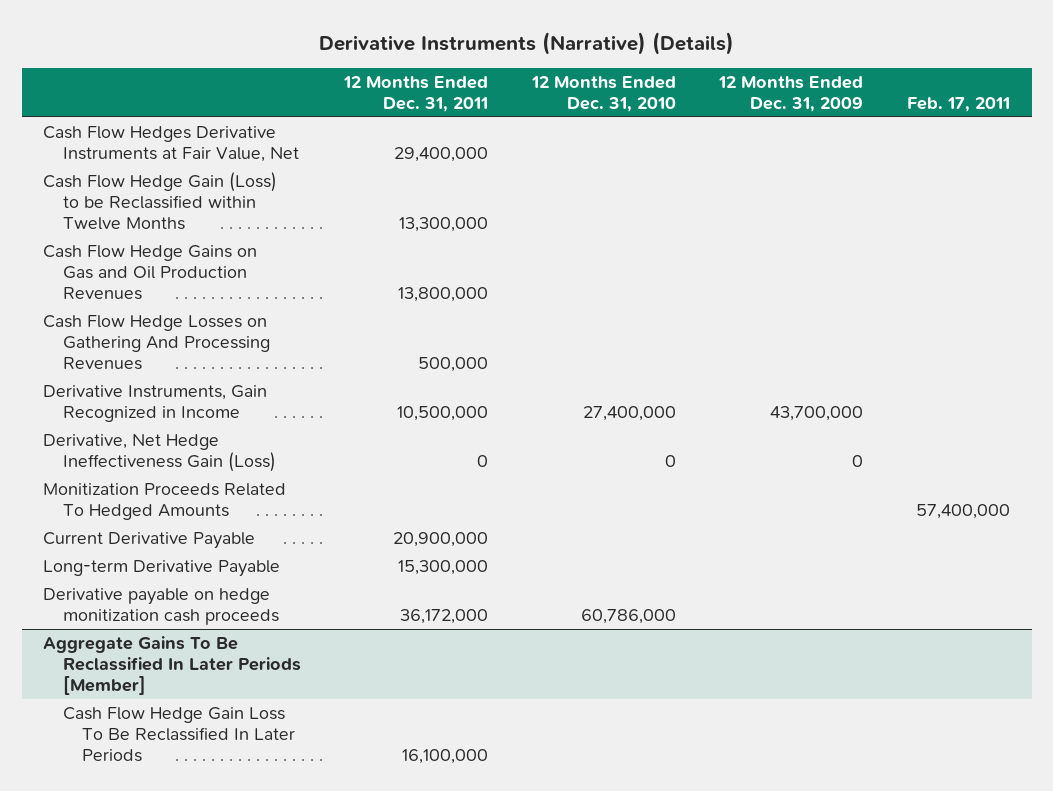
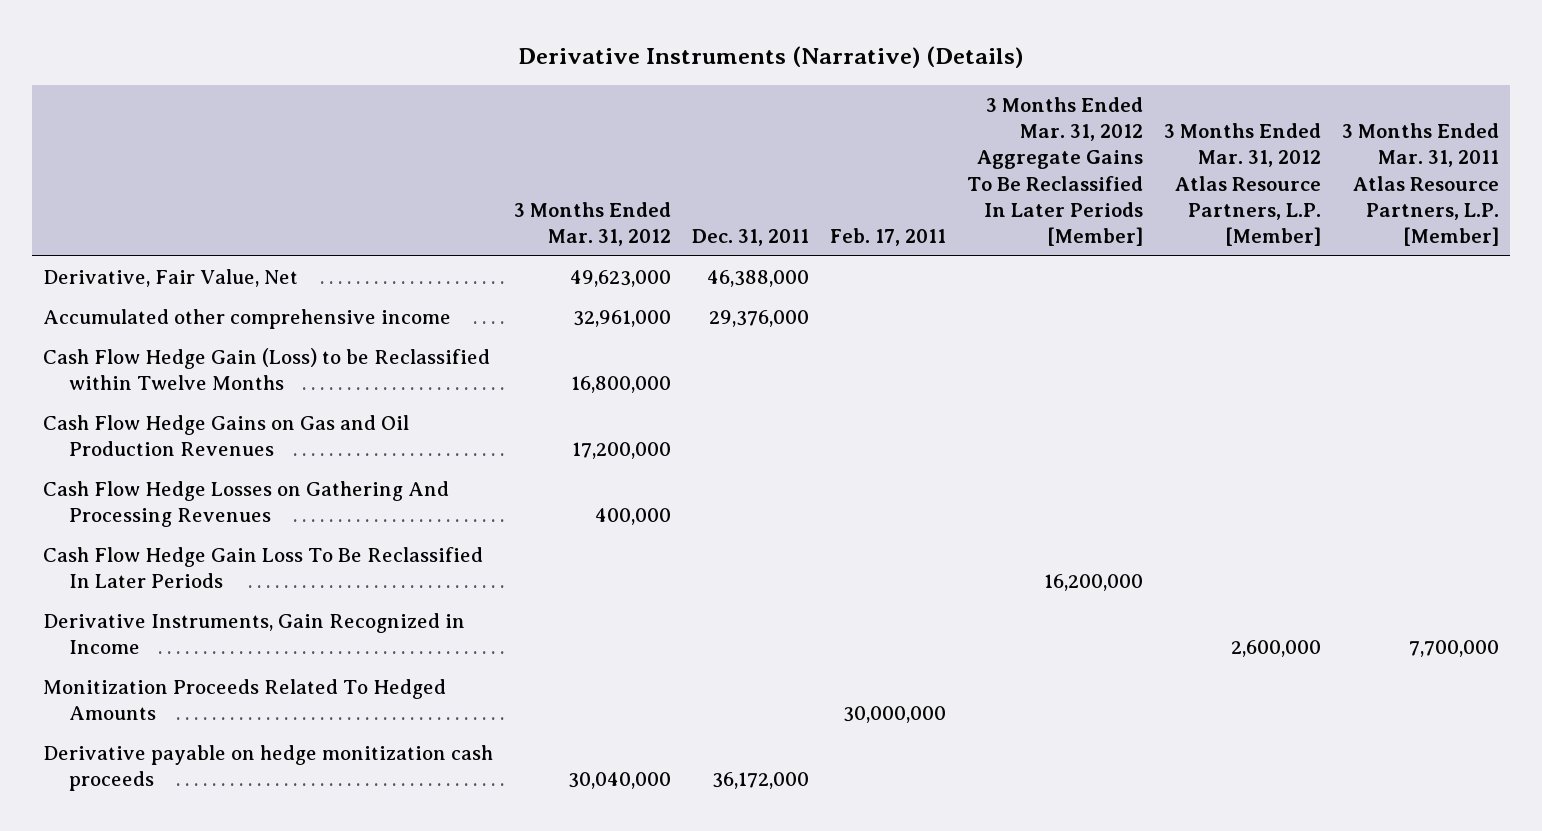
- | 12 Months Ended Dec. 31, 2011 | 12 Months Ended Dec. 31, 2010 | 12 Months Ended Dec. 31, 2009 | Feb. 17, 2011
+ | 3 Months Ended Mar. 31, 2012 | Dec. 31, 2011 | Feb. 17, 2011 | 3 Months Ended Mar. 31, 2012 Aggregate Gains To Be Reclassified In Later Periods [Member] | 3 Months Ended Mar. 31, 2012 Atlas Resource Partners, L.P. [Member] | 3 Months Ended Mar. 31, 2011 Atlas Resource Partners, L.P. [Member]
- Cash Flow Hedges Derivative Instruments at Fair Value, Net | 29,400,000 | | |
+ Derivative, Fair Value, Net | 49,623,000 | 46,388,000 | | | |
+ Accumulated other comprehensive income | 32,961,000 | 29,376,000 | | | |
+ Cash Flow Hedge Gain Loss To Be Reclassified In Later Periods | | | | 16,200,000 | |
- Derivative, Net Hedge Ineffectiveness Gain (Loss) | 0 | 0 | 0 |
- Monitization Proceeds Related To Hedged Amounts | | | | 57,400,000
- Current Derivative Payable | 20,900,000 | | |
- Long-term Derivative Payable | 15,300,000 | | |
+ Monitization Proceeds Related To Hedged Amounts | | | 30,000,000 | | |
- Aggregate Gains To Be Reclassified In Later Periods [Member]
- Cash Flow Hedge Gain Loss To Be Reclassified In Later Periods | 16,100,000 | | |

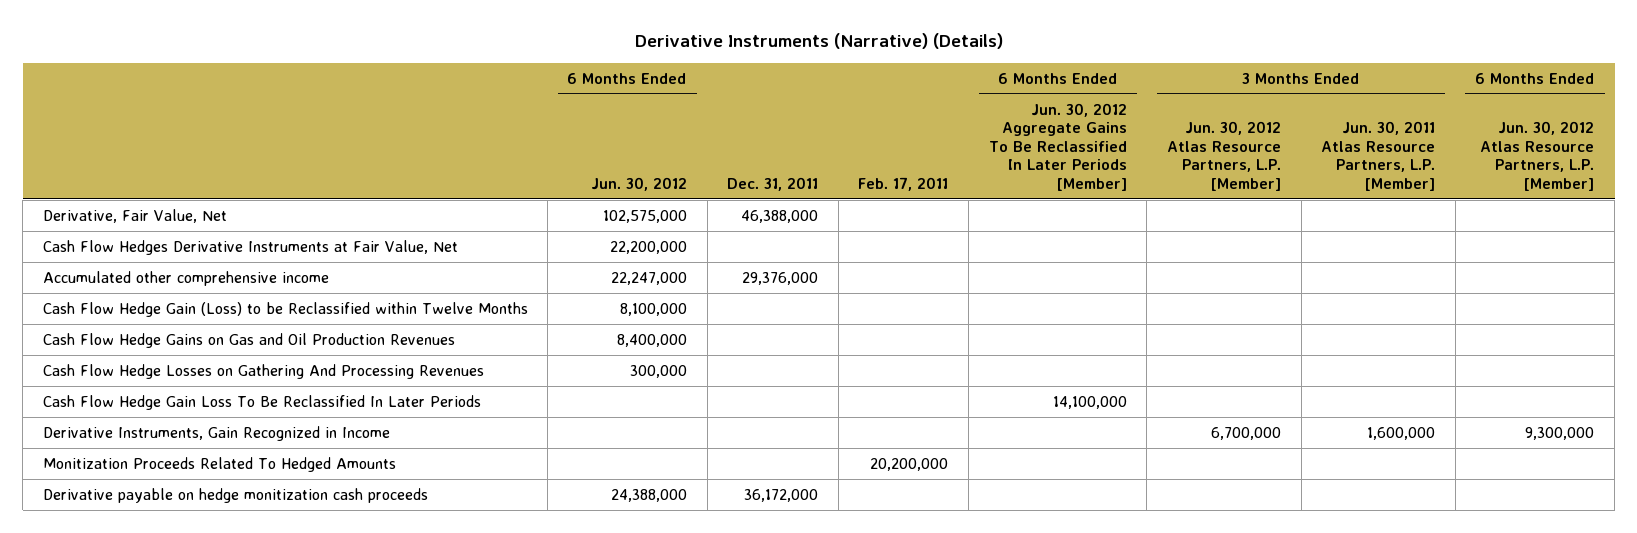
- | 3 Months Ended Mar. 31, 2012 | Dec. 31, 2011 | Feb. 17, 2011 | 3 Months Ended Mar. 31, 2012 Aggregate Gains To Be Reclassified In Later Periods [Member] | 3 Months Ended Mar. 31, 2012 Atlas Resource Partners, L.P. [Member] | 3 Months Ended Mar. 31, 2011 Atlas Resource Partners, L.P. [Member]
+ | 6 Months Ended Jun. 30, 2012 | Dec. 31, 2011 | Feb. 17, 2011 | 6 Months Ended Jun. 30, 2012 Aggregate Gains To Be Reclassified In Later Periods [Member] | 3 Months Ended Jun. 30, 2012 Atlas Resource Partners, L.P. [Member] | 3 Months Ended Jun. 30, 2011 Atlas Resource Partners, L.P. [Member] | 6 Months Ended Jun. 30, 2012 Atlas Resource Partners, L.P. [Member]
+ Cash Flow Hedges Derivative Instruments at Fair Value, Net | 22,200,000 | | | | | |
- Monitization Proceeds Related To Hedged Amounts | | | 30,000,000 | | |
+ Monitization Proceeds Related To Hedged Amounts | | | 20,200,000 | | | |

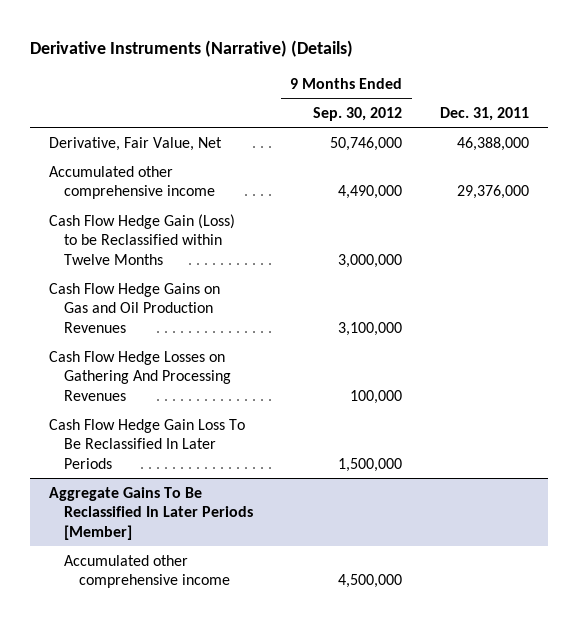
- | 6 Months Ended Jun. 30, 2012 | Dec. 31, 2011 | Feb. 17, 2011 | 6 Months Ended Jun. 30, 2012 Aggregate Gains To Be Reclassified In Later Periods [Member] | 3 Months Ended Jun. 30, 2012 Atlas Resource Partners, L.P. [Member] | 3 Months Ended Jun. 30, 2011 Atlas Resource Partners, L.P. [Member] | 6 Months Ended Jun. 30, 2012 Atlas Resource Partners, L.P. [Member]
+ | 9 Months Ended Sep. 30, 2012 | Dec. 31, 2011
- Cash Flow Hedges Derivative Instruments at Fair Value, Net | 22,200,000 | | | | | |
- Derivative Instruments, Gain Recognized in Income | | | | | 6,700,000 | 1,600,000 | 9,300,000
- Monitization Proceeds Related To Hedged Amounts | | | 20,200,000 | | | |
- Derivative payable on hedge monitization cash proceeds | 24,388,000 | 36,172,000 | | | | |
+ Aggregate Gains To Be Reclassified In Later Periods [Member]
+ Accumulated other comprehensive income | 4,500,000 |

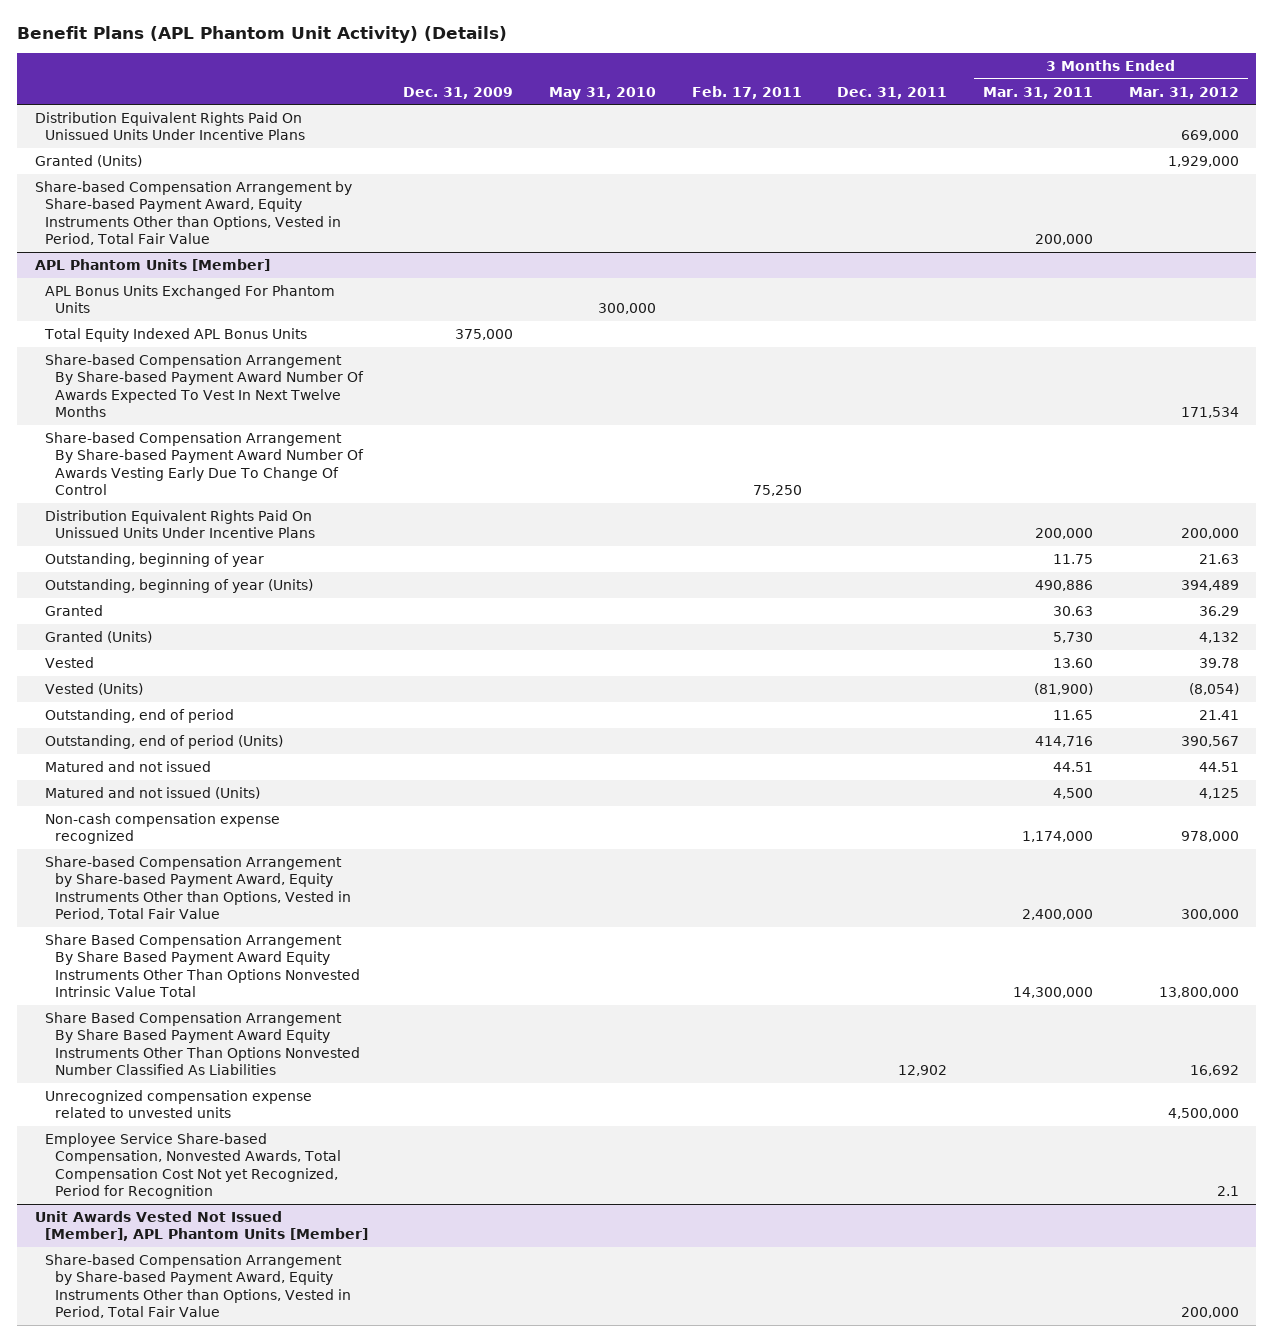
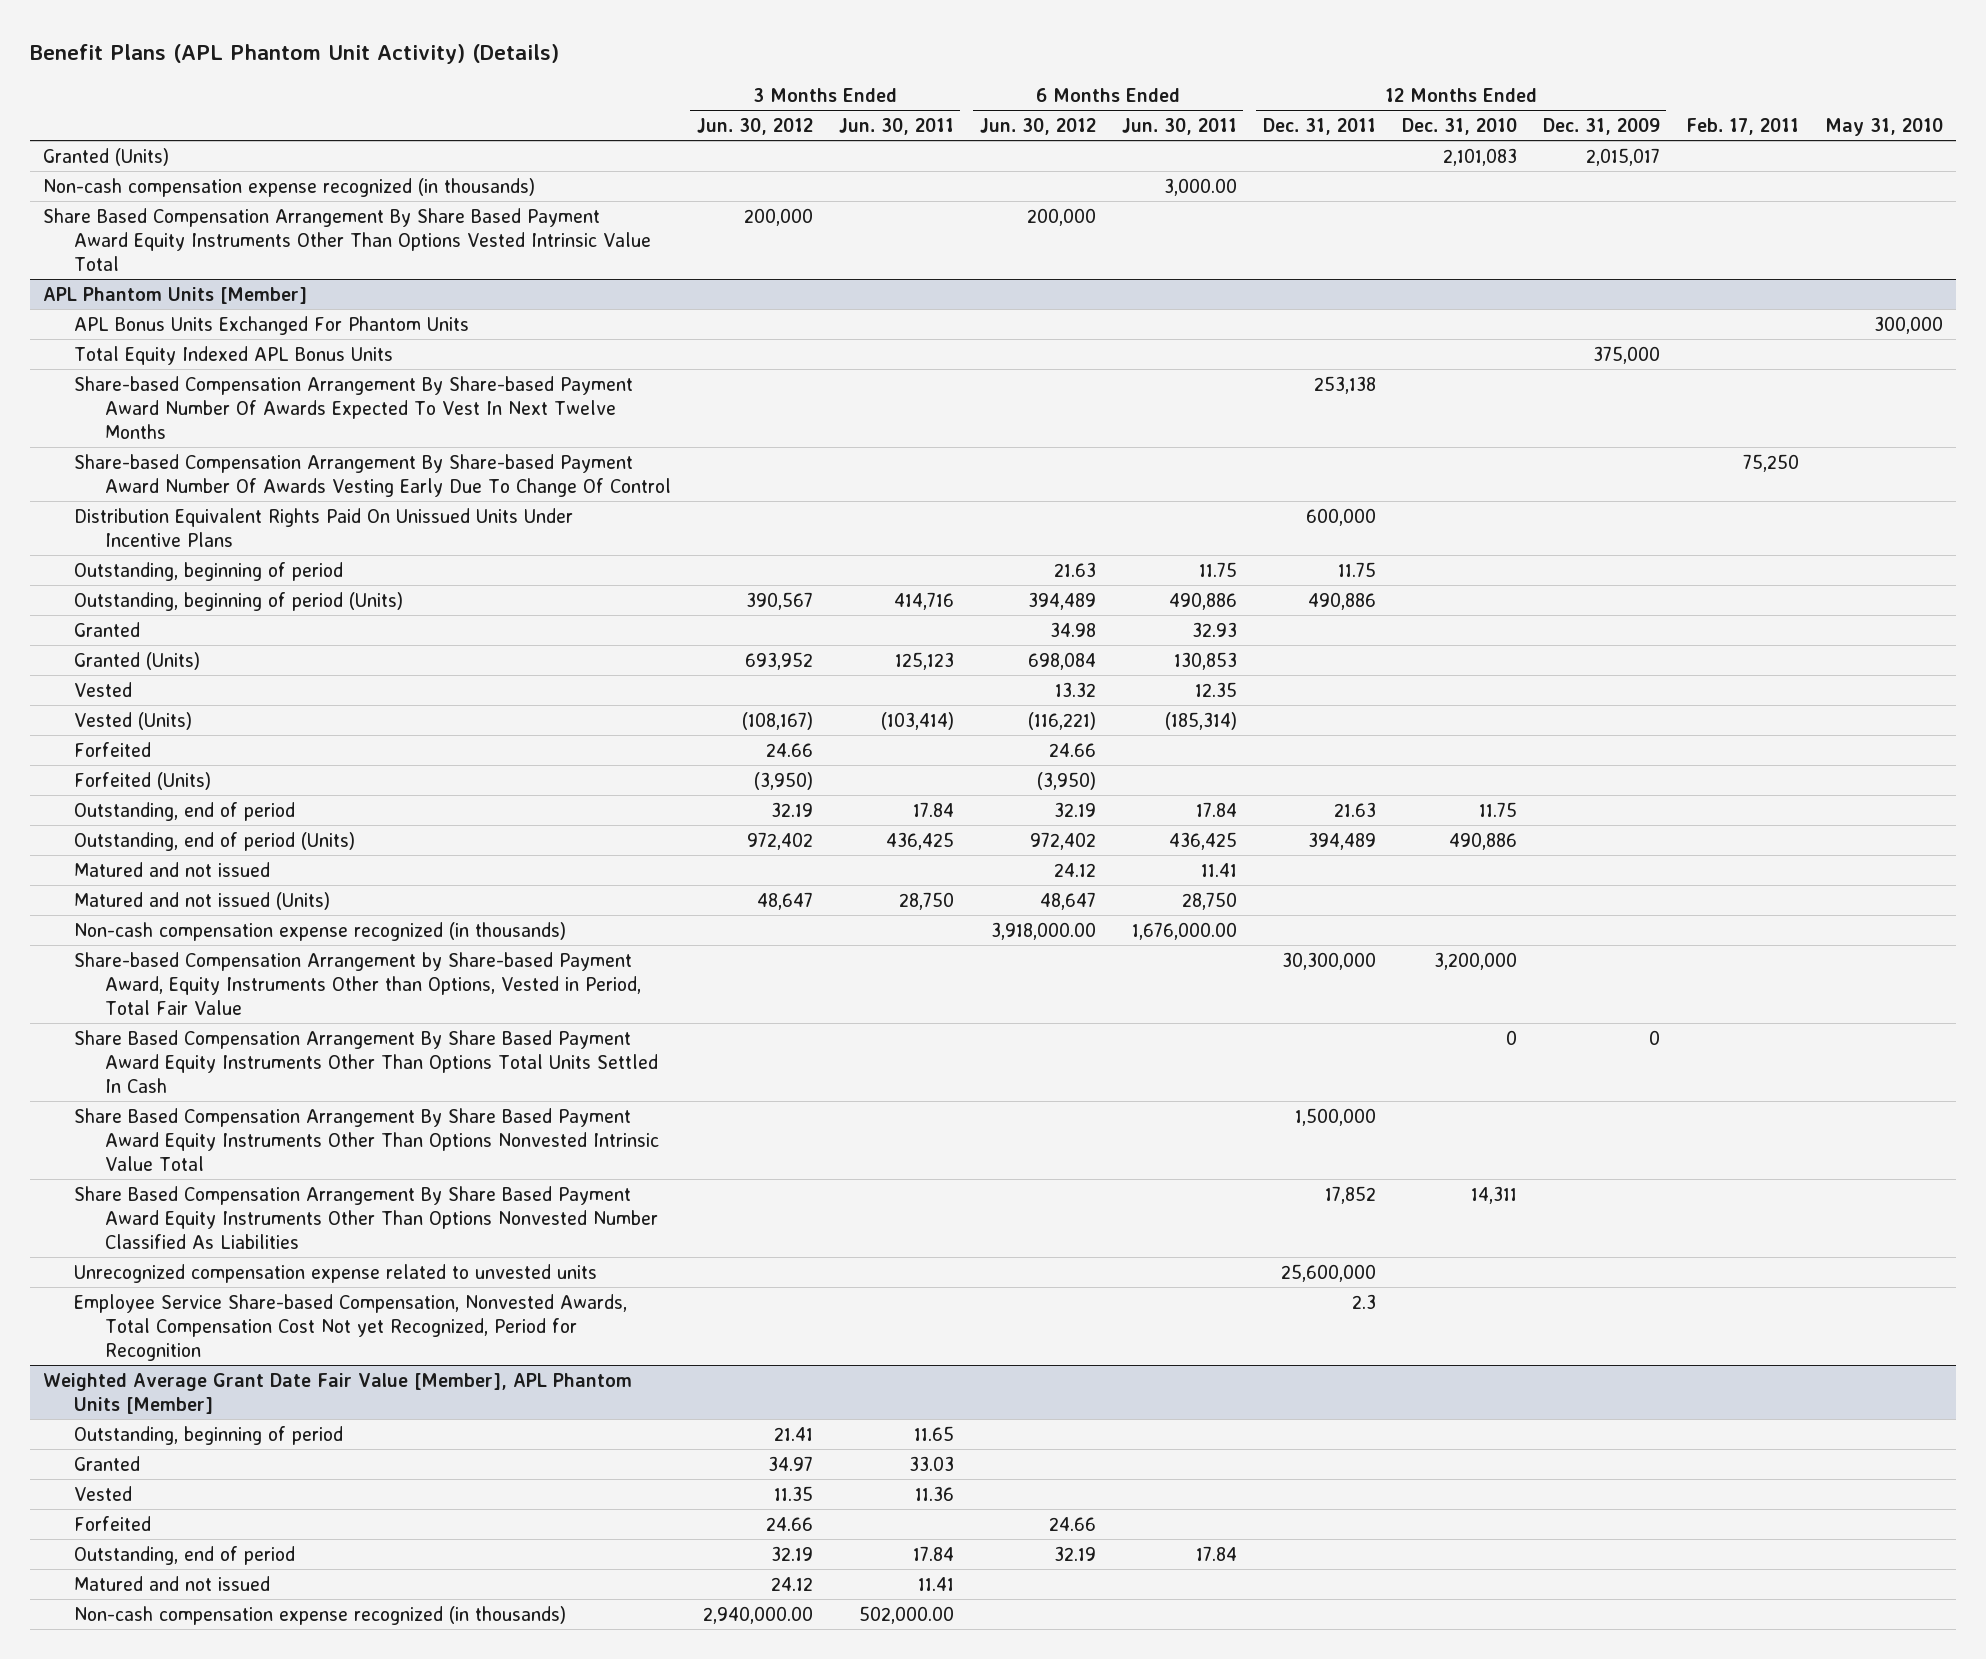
- | Dec. 31, 2009 | May 31, 2010 | Feb. 17, 2011 | Dec. 31, 2011 | 3 Months Ended Mar. 31, 2011 | 3 Months Ended Mar. 31, 2012
+ | 3 Months Ended Jun. 30, 2012 | 3 Months Ended Jun. 30, 2011 | 6 Months Ended Jun. 30, 2012 | 6 Months Ended Jun. 30, 2011 | 12 Months Ended Dec. 31, 2011 | 12 Months Ended Dec. 31, 2010 | 12 Months Ended Dec. 31, 2009 | Feb. 17, 2011 | May 31, 2010
- Distribution Equivalent Rights Paid On Unissued Units Under Incentive Plans | | | | | | 669,000
- Share-based Compensation Arrangement by Share-based Payment Award, Equity Instruments Other than Options, Vested in Period, Total Fair Value | | | | | 200,000 |
+ Non-cash compensation expense recognized (in thousands) | | | | 3,000.00 | | | | |
+ Share Based Compensation Arrangement By Share Based Payment Award Equity Instruments Other Than Options Vested Intrinsic Value Total | 200,000 | | 200,000 | | | | | |
@ APL Phantom Units [Member]
- Outstanding, beginning of year | | | | | 11.75 | 21.63
- Outstanding, beginning of year (Units) | | | | | 490,886 | 394,489
+ Outstanding, beginning of period | | | 21.63 | 11.75 | 11.75 | | | |
+ Outstanding, beginning of period (Units) | 390,567 | 414,716 | 394,489 | 490,886 | 490,886 | | | |
+ Forfeited | 24.66 | | 24.66 | | | | | |
+ Forfeited (Units) | (3,950) | | (3,950) | | | | | |
- Non-cash compensation expense recognized | | | | | 1,174,000 | 978,000
+ Non-cash compensation expense recognized (in thousands) | | | 3,918,000.00 | 1,676,000.00 | | | | |
+ Share Based Compensation Arrangement By Share Based Payment Award Equity Instruments Other Than Options Total Units Settled In Cash | | | | | | 0 | 0 | |
- Unit Awards Vested Not Issued [Member], APL Phantom Units [Member]
- Share-based Compensation Arrangement by Share-based Payment Award, Equity Instruments Other than Options, Vested in Period, Total Fair Value | | | | | | 200,000
+ Weighted Average Grant Date Fair Value [Member], APL Phantom Units [Member]
+ Outstanding, beginning of period | 21.41 | 11.65 | | | | | | |
+ Granted | 34.97 | 33.03 | | | | | | |
+ Vested | 11.35 | 11.36 | | | | | | |
+ Forfeited | 24.66 | | 24.66 | | | | | |
+ Outstanding, end of period | 32.19 | 17.84 | 32.19 | 17.84 | | | | |
+ Matured and not issued | 24.12 | 11.41 | | | | | | |
+ Non-cash compensation expense recognized (in thousands) | 2,940,000.00 | 502,000.00 | | | | | | |

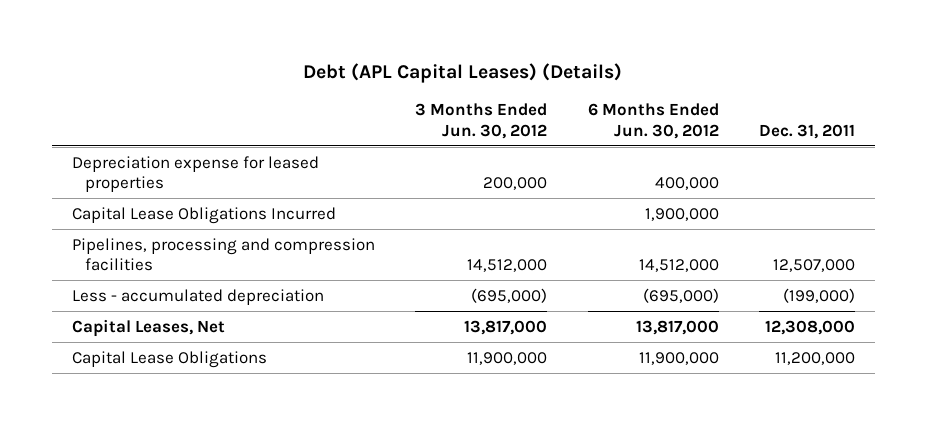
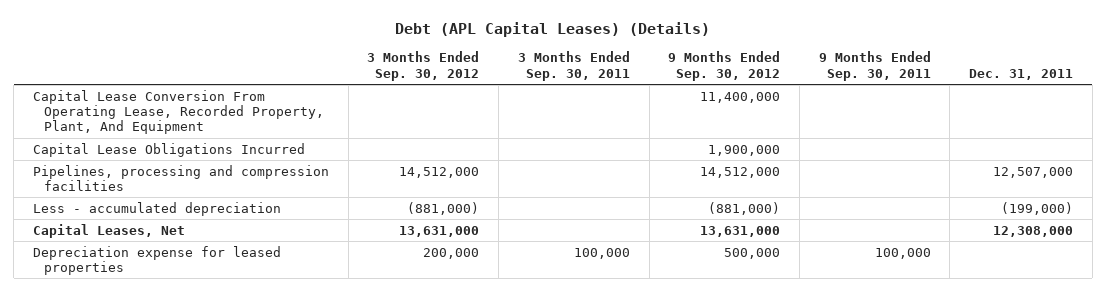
- | 3 Months Ended Jun. 30, 2012 | 6 Months Ended Jun. 30, 2012 | Dec. 31, 2011
+ | 3 Months Ended Sep. 30, 2012 | 3 Months Ended Sep. 30, 2011 | 9 Months Ended Sep. 30, 2012 | 9 Months Ended Sep. 30, 2011 | Dec. 31, 2011
+ Capital Lease Conversion From Operating Lease, Recorded Property, Plant, And Equipment | | | 11,400,000 | |
- Capital Lease Obligations | 11,900,000 | 11,900,000 | 11,200,000
moved down: Depreciation expense for leased properties | 200,000 | 100,000 | 500,000 | 100,000 |

